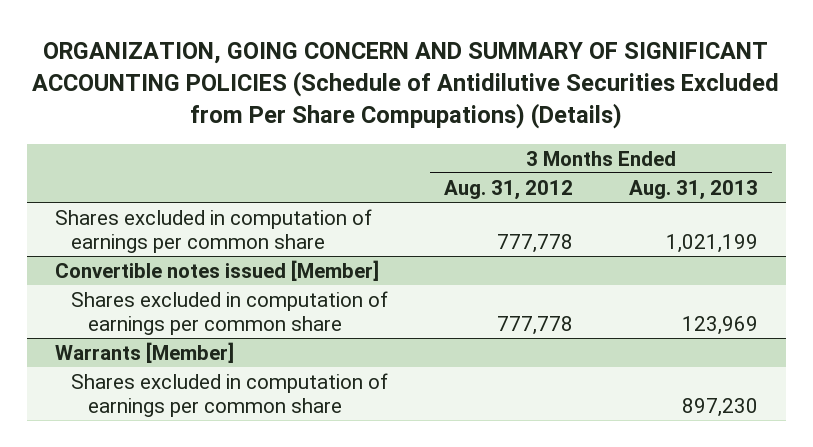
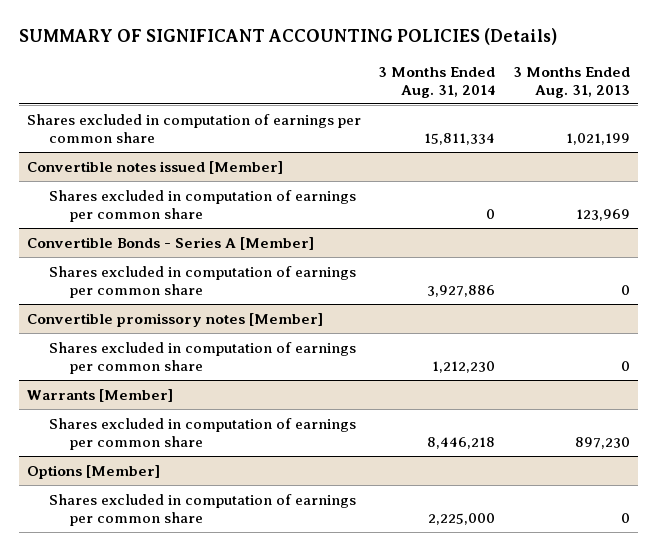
- ORGANIZATION, GOING CONCERN AND SUMMARY OF SIGNIFICANT ACCOUNTING POLICIES (Schedule of Antidilutive Securities Excluded from Per Share Compupations) (Details)
+ SUMMARY OF SIGNIFICANT ACCOUNTING POLICIES (Details)
- | 3 Months Ended Aug. 31, 2012 | 3 Months Ended Aug. 31, 2013
+ | 3 Months Ended Aug. 31, 2014 | 3 Months Ended Aug. 31, 2013
+ Convertible Bonds - Series A [Member]
+ Shares excluded in computation of earnings per common share | 3,927,886 | 0
+ Convertible promissory notes [Member]
+ Shares excluded in computation of earnings per common share | 1,212,230 | 0
+ Options [Member]
+ Shares excluded in computation of earnings per common share | 2,225,000 | 0

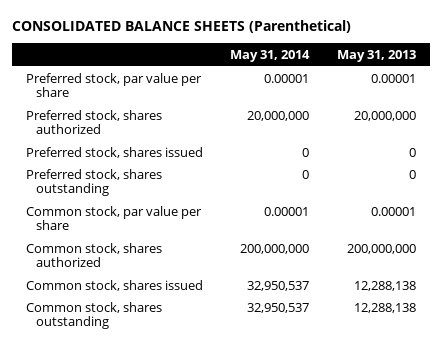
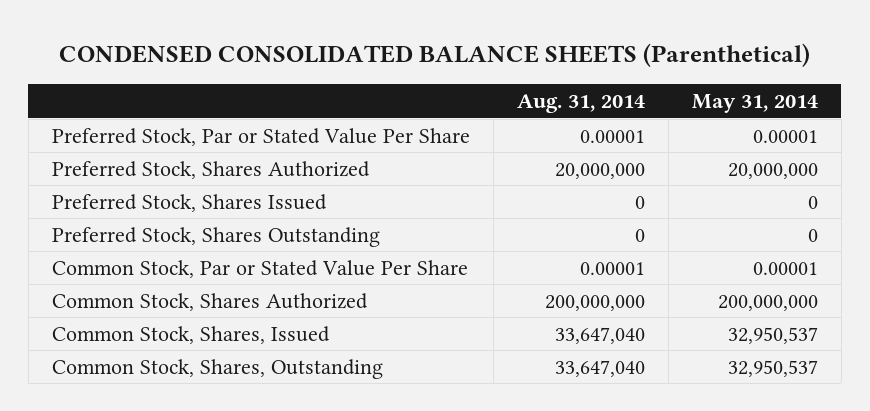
- CONSOLIDATED BALANCE SHEETS (Parenthetical)
+ CONDENSED CONSOLIDATED BALANCE SHEETS (Parenthetical)
- | May 31, 2014 | May 31, 2013
+ | Aug. 31, 2014 | May 31, 2014
- Preferred stock, par value per share | 0.00001 | 0.00001
- Preferred stock, shares authorized | 20,000,000 | 20,000,000
- Preferred stock, shares issued | 0 | 0
- Preferred stock, shares outstanding | 0 | 0
- Common stock, par value per share | 0.00001 | 0.00001
- Common stock, shares authorized | 200,000,000 | 200,000,000
- Common stock, shares issued | 32,950,537 | 12,288,138
- Common stock, shares outstanding | 32,950,537 | 12,288,138
+ Preferred Stock, Par or Stated Value Per Share | 0.00001 | 0.00001
+ Preferred Stock, Shares Authorized | 20,000,000 | 20,000,000
+ Preferred Stock, Shares Issued | 0 | 0
+ Preferred Stock, Shares Outstanding | 0 | 0
+ Common Stock, Par or Stated Value Per Share | 0.00001 | 0.00001
+ Common Stock, Shares Authorized | 200,000,000 | 200,000,000
+ Common Stock, Shares, Issued | 33,647,040 | 32,950,537
+ Common Stock, Shares, Outstanding | 33,647,040 | 32,950,537

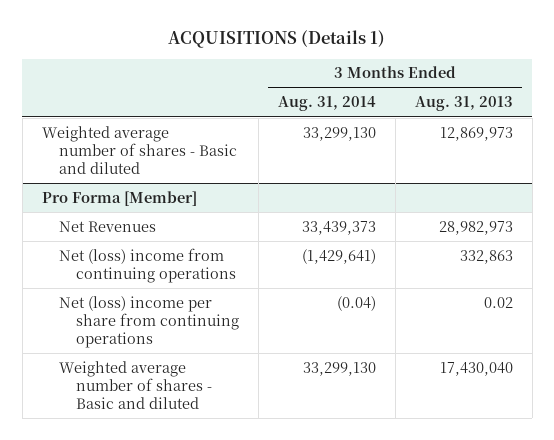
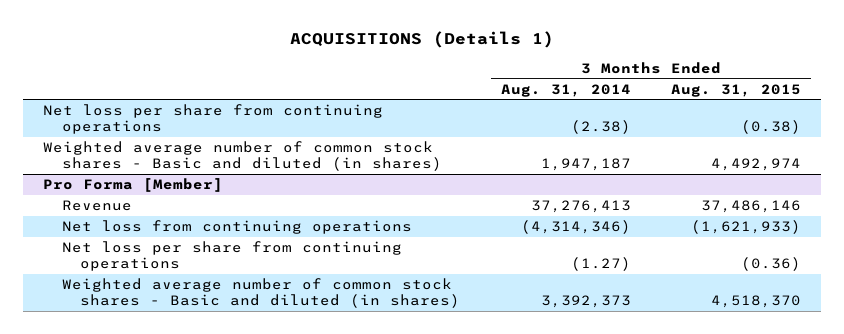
- | 3 Months Ended Aug. 31, 2014 | 3 Months Ended Aug. 31, 2013
+ | 3 Months Ended Aug. 31, 2014 | 3 Months Ended Aug. 31, 2015
- Weighted average number of shares - Basic and diluted | 33,299,130 | 12,869,973
+ Net loss per share from continuing operations | (2.38) | (0.38)
+ Weighted average number of common stock shares - Basic and diluted (in shares) | 1,947,187 | 4,492,974
@ Pro Forma [Member]
- Net Revenues | 33,439,373 | 28,982,973
- Net (loss) income from continuing operations | (1,429,641) | 332,863
- Net (loss) income per share from continuing operations | (0.04) | 0.02
- Weighted average number of shares - Basic and diluted | 33,299,130 | 17,430,040
+ Revenue | 37,276,413 | 37,486,146
+ Net loss from continuing operations | (4,314,346) | (1,621,933)
+ Net loss per share from continuing operations | (1.27) | (0.36)
+ Weighted average number of common stock shares - Basic and diluted (in shares) | 3,392,373 | 4,518,370

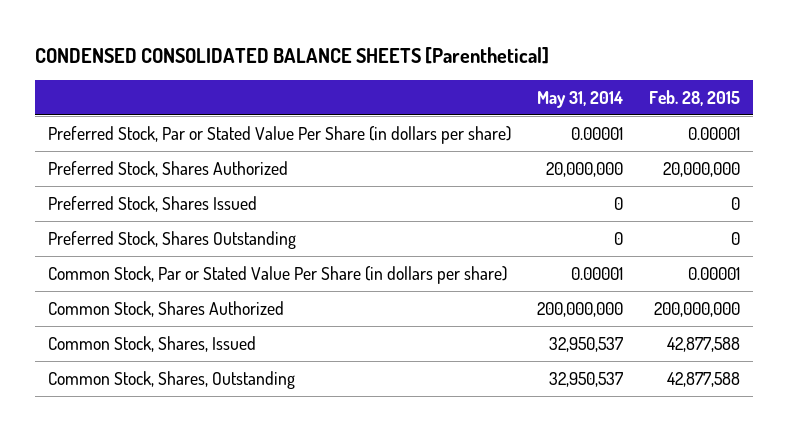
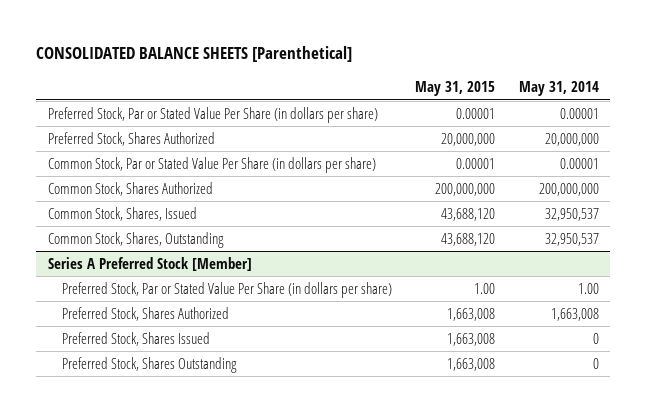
- CONDENSED CONSOLIDATED BALANCE SHEETS [Parenthetical]
+ CONSOLIDATED BALANCE SHEETS [Parenthetical]
- | May 31, 2014 | Feb. 28, 2015
+ | May 31, 2015 | May 31, 2014
- Preferred Stock, Shares Issued | 0 | 0
- Preferred Stock, Shares Outstanding | 0 | 0
+ Series A Preferred Stock [Member]
+ Preferred Stock, Par or Stated Value Per Share (in dollars per share) | 1.00 | 1.00
+ Preferred Stock, Shares Authorized | 1,663,008 | 1,663,008
+ Preferred Stock, Shares Issued | 1,663,008 | 0
+ Preferred Stock, Shares Outstanding | 1,663,008 | 0

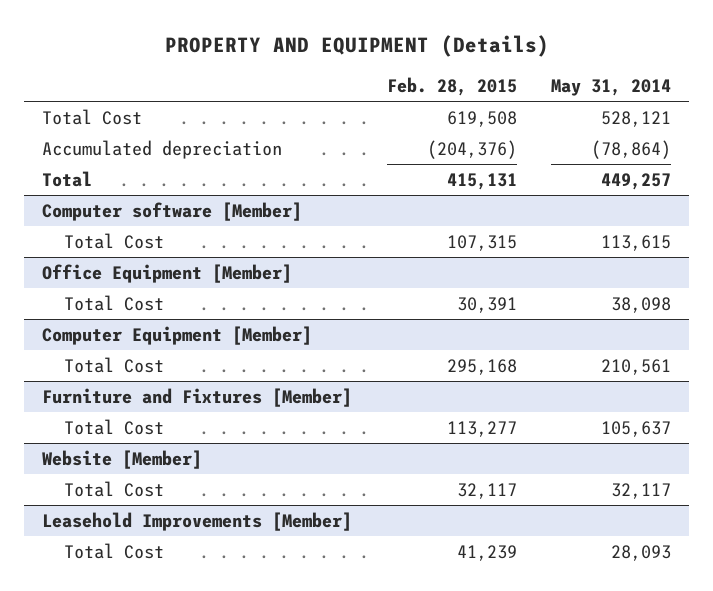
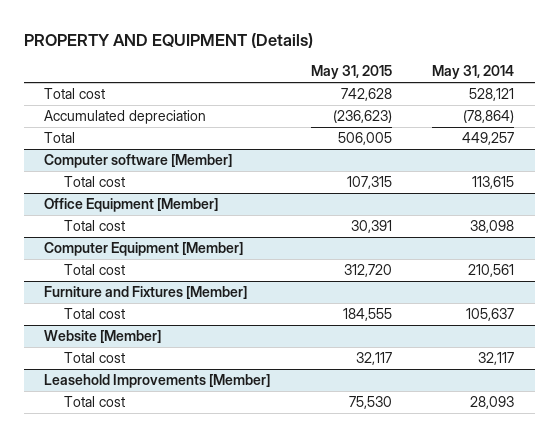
- | Feb. 28, 2015 | May 31, 2014
+ | May 31, 2015 | May 31, 2014
- Total Cost | 619,508 | 528,121
+ Total cost | 742,628 | 528,121
@ Computer software [Member]
- Total Cost | 107,315 | 113,615
+ Total cost | 107,315 | 113,615
@ Office Equipment [Member]
- Total Cost | 30,391 | 38,098
+ Total cost | 30,391 | 38,098
@ Computer Equipment [Member]
- Total Cost | 295,168 | 210,561
+ Total cost | 312,720 | 210,561
@ Furniture and Fixtures [Member]
- Total Cost | 113,277 | 105,637
+ Total cost | 184,555 | 105,637
@ Website [Member]
- Total Cost | 32,117 | 32,117
+ Total cost | 32,117 | 32,117
@ Leasehold Improvements [Member]
- Total Cost | 41,239 | 28,093
+ Total cost | 75,530 | 28,093

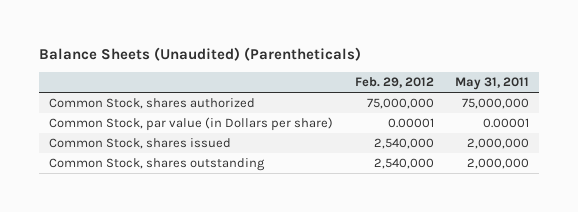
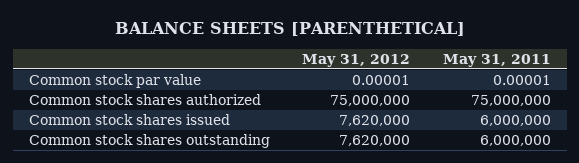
- Balance Sheets (Unaudited) (Parentheticals)
+ BALANCE SHEETS [PARENTHETICAL]
- | Feb. 29, 2012 | May 31, 2011
+ | May 31, 2012 | May 31, 2011
- Common Stock, shares authorized | 75,000,000 | 75,000,000
- Common Stock, par value (in Dollars per share) | 0.00001 | 0.00001
- Common Stock, shares issued | 2,540,000 | 2,000,000
- Common Stock, shares outstanding | 2,540,000 | 2,000,000
+ Common stock par value | 0.00001 | 0.00001
+ Common stock shares authorized | 75,000,000 | 75,000,000
+ Common stock shares issued | 7,620,000 | 6,000,000
+ Common stock shares outstanding | 7,620,000 | 6,000,000

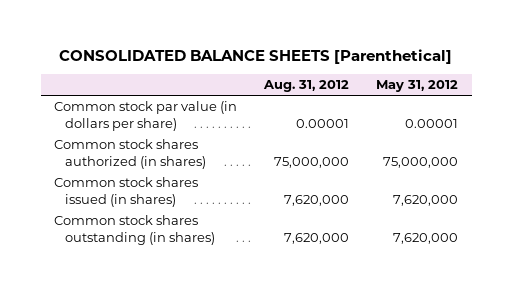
- BALANCE SHEETS [PARENTHETICAL]
+ CONSOLIDATED BALANCE SHEETS [Parenthetical]
- | May 31, 2012 | May 31, 2011
+ | Aug. 31, 2012 | May 31, 2012
- Common stock par value | 0.00001 | 0.00001
- Common stock shares authorized | 75,000,000 | 75,000,000
- Common stock shares issued | 7,620,000 | 6,000,000
- Common stock shares outstanding | 7,620,000 | 6,000,000
+ Common stock par value (in dollars per share) | 0.00001 | 0.00001
+ Common stock shares authorized (in shares) | 75,000,000 | 75,000,000
+ Common stock shares issued (in shares) | 7,620,000 | 7,620,000
+ Common stock shares outstanding (in shares) | 7,620,000 | 7,620,000

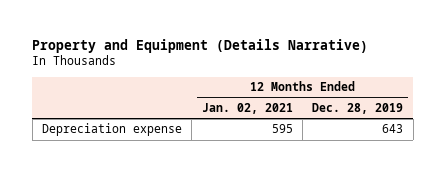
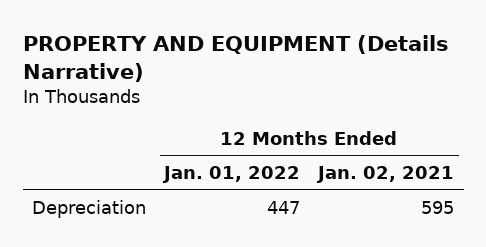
- Property and Equipment (Details Narrative)
+ PROPERTY AND EQUIPMENT (Details Narrative)
- | 12 Months Ended Jan. 02, 2021 | 12 Months Ended Dec. 28, 2019
+ | 12 Months Ended Jan. 01, 2022 | 12 Months Ended Jan. 02, 2021
- Depreciation expense | 595 | 643
+ Depreciation | 447 | 595

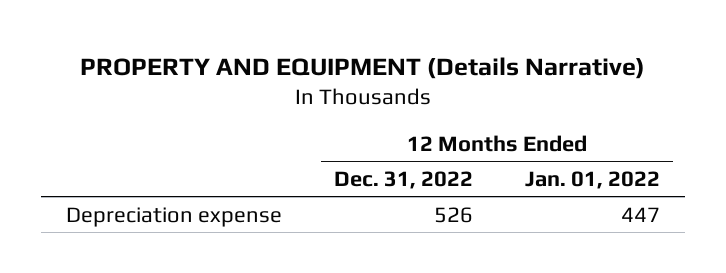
- | 12 Months Ended Jan. 01, 2022 | 12 Months Ended Jan. 02, 2021
+ | 12 Months Ended Dec. 31, 2022 | 12 Months Ended Jan. 01, 2022
- Depreciation | 447 | 595
+ Depreciation expense | 526 | 447

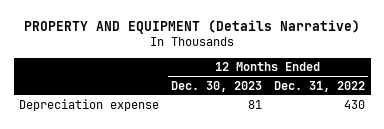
- | 12 Months Ended Dec. 31, 2022 | 12 Months Ended Jan. 01, 2022
+ | 12 Months Ended Dec. 30, 2023 | 12 Months Ended Dec. 31, 2022
- Depreciation expense | 526 | 447
+ Depreciation expense | 81 | 430

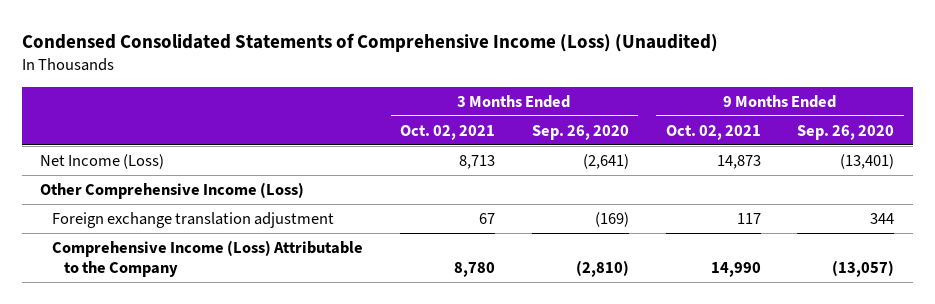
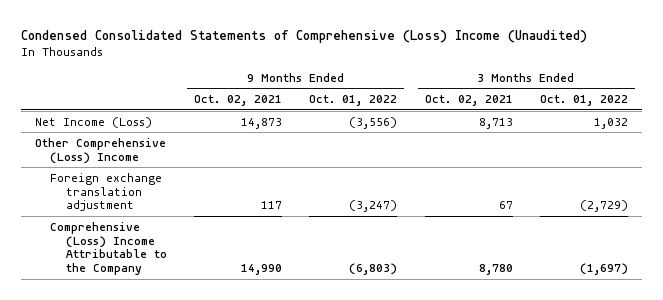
- Condensed Consolidated Statements of Comprehensive Income (Loss) (Unaudited)
+ Condensed Consolidated Statements of Comprehensive (Loss) Income (Unaudited)
- | 3 Months Ended Oct. 02, 2021 | 3 Months Ended Sep. 26, 2020 | 9 Months Ended Oct. 02, 2021 | 9 Months Ended Sep. 26, 2020
+ | 9 Months Ended Oct. 02, 2021 | 9 Months Ended Oct. 01, 2022 | 3 Months Ended Oct. 02, 2021 | 3 Months Ended Oct. 01, 2022
- Other Comprehensive Income (Loss)
+ Other Comprehensive (Loss) Income
- Comprehensive Income (Loss) Attributable to the Company | 8,780 | (2,810) | 14,990 | (13,057)
+ Comprehensive (Loss) Income Attributable to the Company | 14,990 | (6,803) | 8,780 | (1,697)

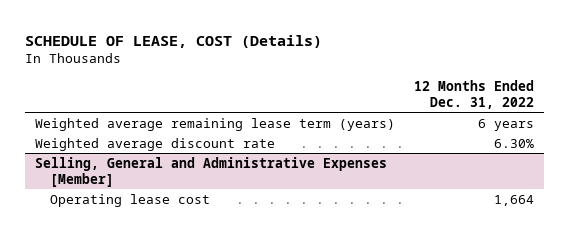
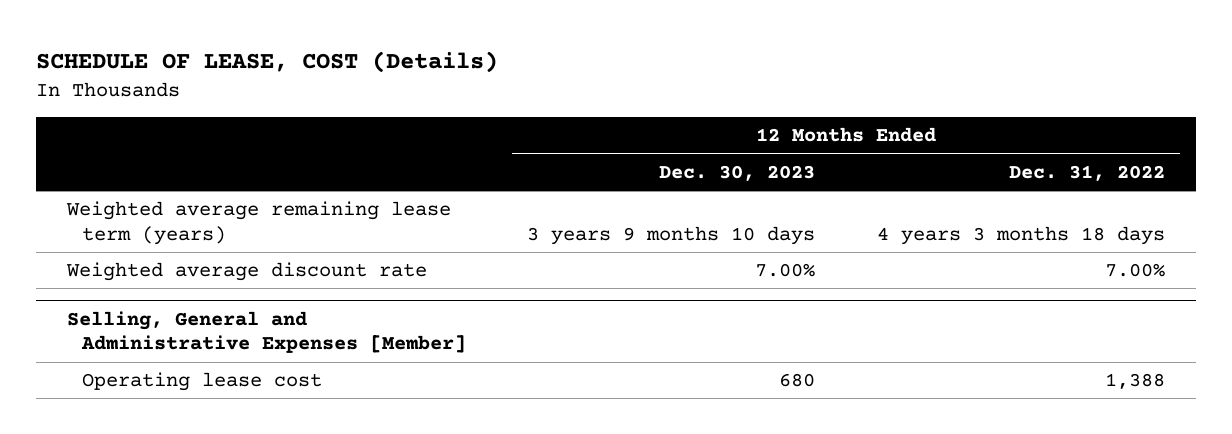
- | 12 Months Ended Dec. 31, 2022
+ | 12 Months Ended Dec. 30, 2023 | 12 Months Ended Dec. 31, 2022
- Weighted average remaining lease term (years) | 6 years
- Weighted average discount rate | 6.30%
+ Weighted average remaining lease term (years) | 3 years 9 months 10 days | 4 years 3 months 18 days
+ Weighted average discount rate | 7.00% | 7.00%
@ Selling, General and Administrative Expenses [Member]
- Operating lease cost | 1,664
+ Operating lease cost | 680 | 1,388

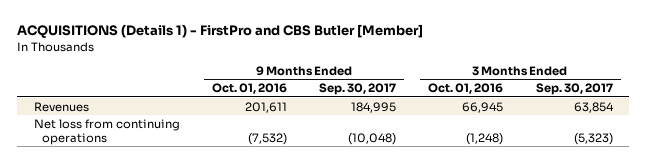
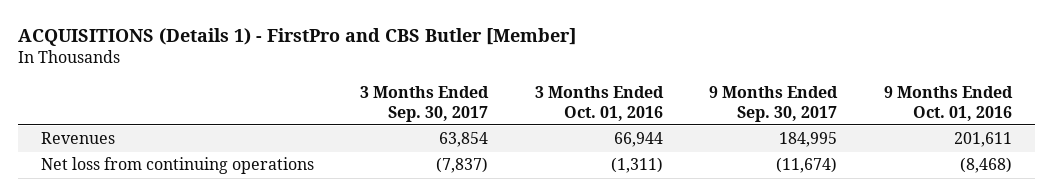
- | 9 Months Ended Oct. 01, 2016 | 9 Months Ended Sep. 30, 2017 | 3 Months Ended Oct. 01, 2016 | 3 Months Ended Sep. 30, 2017
+ | 3 Months Ended Sep. 30, 2017 | 3 Months Ended Oct. 01, 2016 | 9 Months Ended Sep. 30, 2017 | 9 Months Ended Oct. 01, 2016
- Revenues | 201,611 | 184,995 | 66,945 | 63,854
- Net loss from continuing operations | (7,532) | (10,048) | (1,248) | (5,323)
+ Revenues | 63,854 | 66,944 | 184,995 | 201,611
+ Net loss from continuing operations | (7,837) | (1,311) | (11,674) | (8,468)

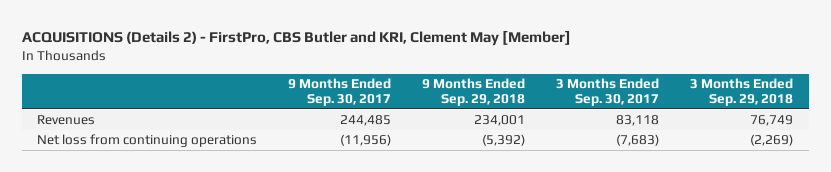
- ACQUISITIONS (Details 1) - FirstPro and CBS Butler [Member]
+ ACQUISITIONS (Details 2) - FirstPro, CBS Butler and KRI, Clement May [Member]
- | 3 Months Ended Sep. 30, 2017 | 3 Months Ended Oct. 01, 2016 | 9 Months Ended Sep. 30, 2017 | 9 Months Ended Oct. 01, 2016
+ | 9 Months Ended Sep. 30, 2017 | 9 Months Ended Sep. 29, 2018 | 3 Months Ended Sep. 30, 2017 | 3 Months Ended Sep. 29, 2018
- Revenues | 63,854 | 66,944 | 184,995 | 201,611
- Net loss from continuing operations | (7,837) | (1,311) | (11,674) | (8,468)
+ Revenues | 244,485 | 234,001 | 83,118 | 76,749
+ Net loss from continuing operations | (11,956) | (5,392) | (7,683) | (2,269)

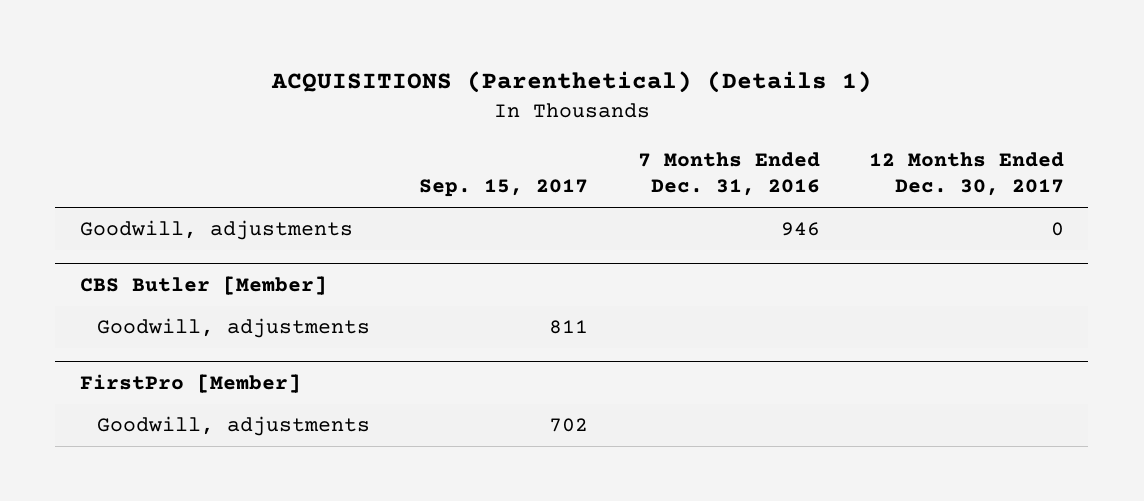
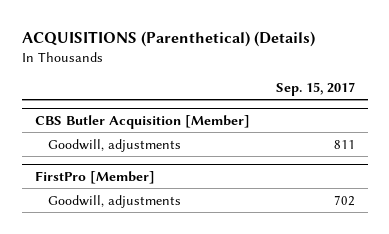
- ACQUISITIONS (Parenthetical) (Details 1)
+ ACQUISITIONS (Parenthetical) (Details)
- | Sep. 15, 2017 | 7 Months Ended Dec. 31, 2016 | 12 Months Ended Dec. 30, 2017
+ | Sep. 15, 2017
- Goodwill, adjustments | | 946 | 0
- CBS Butler [Member]
+ CBS Butler Acquisition [Member]

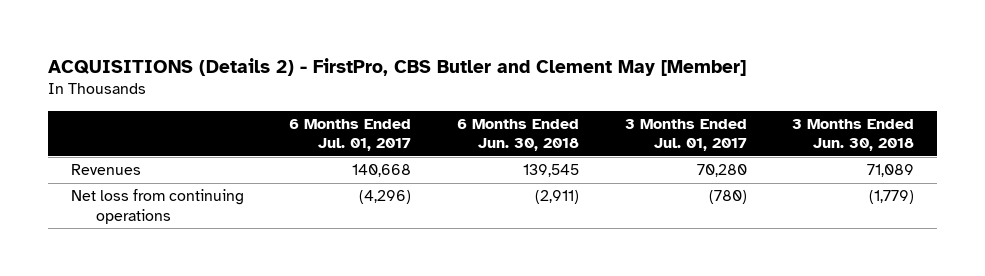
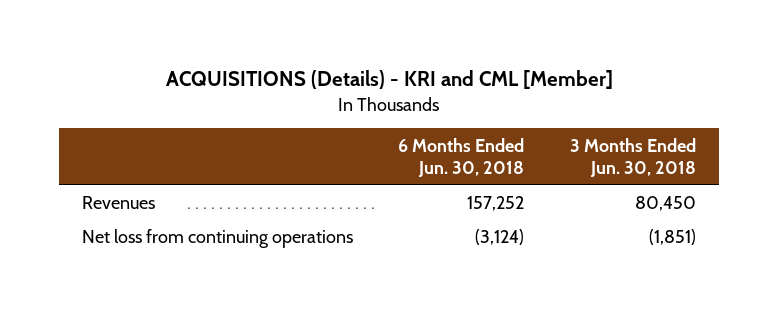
- ACQUISITIONS (Details 2) - FirstPro, CBS Butler and Clement May [Member]
+ ACQUISITIONS (Details) - KRI and CML [Member]
- | 6 Months Ended Jul. 01, 2017 | 6 Months Ended Jun. 30, 2018 | 3 Months Ended Jul. 01, 2017 | 3 Months Ended Jun. 30, 2018
+ | 6 Months Ended Jun. 30, 2018 | 3 Months Ended Jun. 30, 2018
- Revenues | 140,668 | 139,545 | 70,280 | 71,089
- Net loss from continuing operations | (4,296) | (2,911) | (780) | (1,779)
+ Revenues | 157,252 | 80,450
+ Net loss from continuing operations | (3,124) | (1,851)

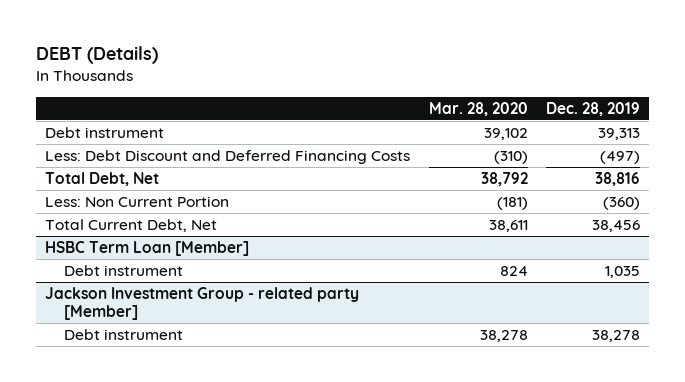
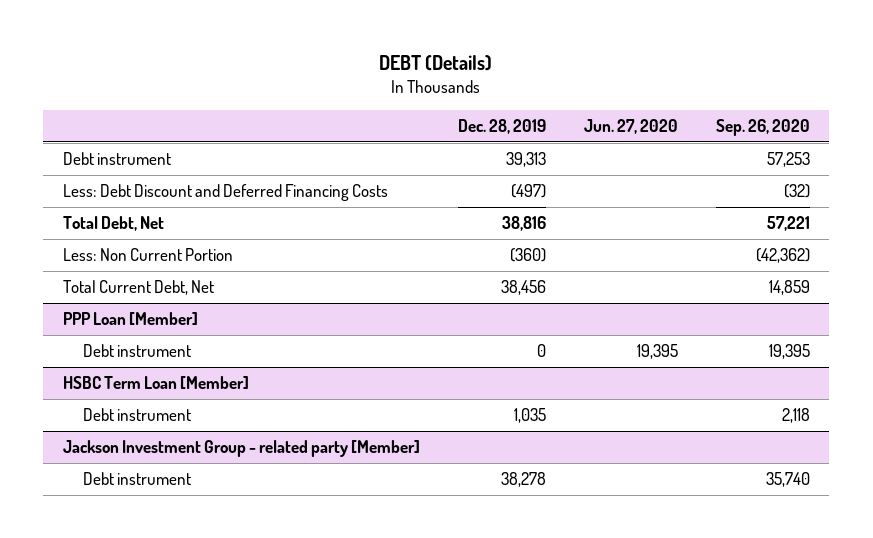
- | Mar. 28, 2020 | Dec. 28, 2019
+ | Dec. 28, 2019 | Jun. 27, 2020 | Sep. 26, 2020
+ PPP Loan [Member]
+ Debt instrument | 0 | 19,395 | 19,395

